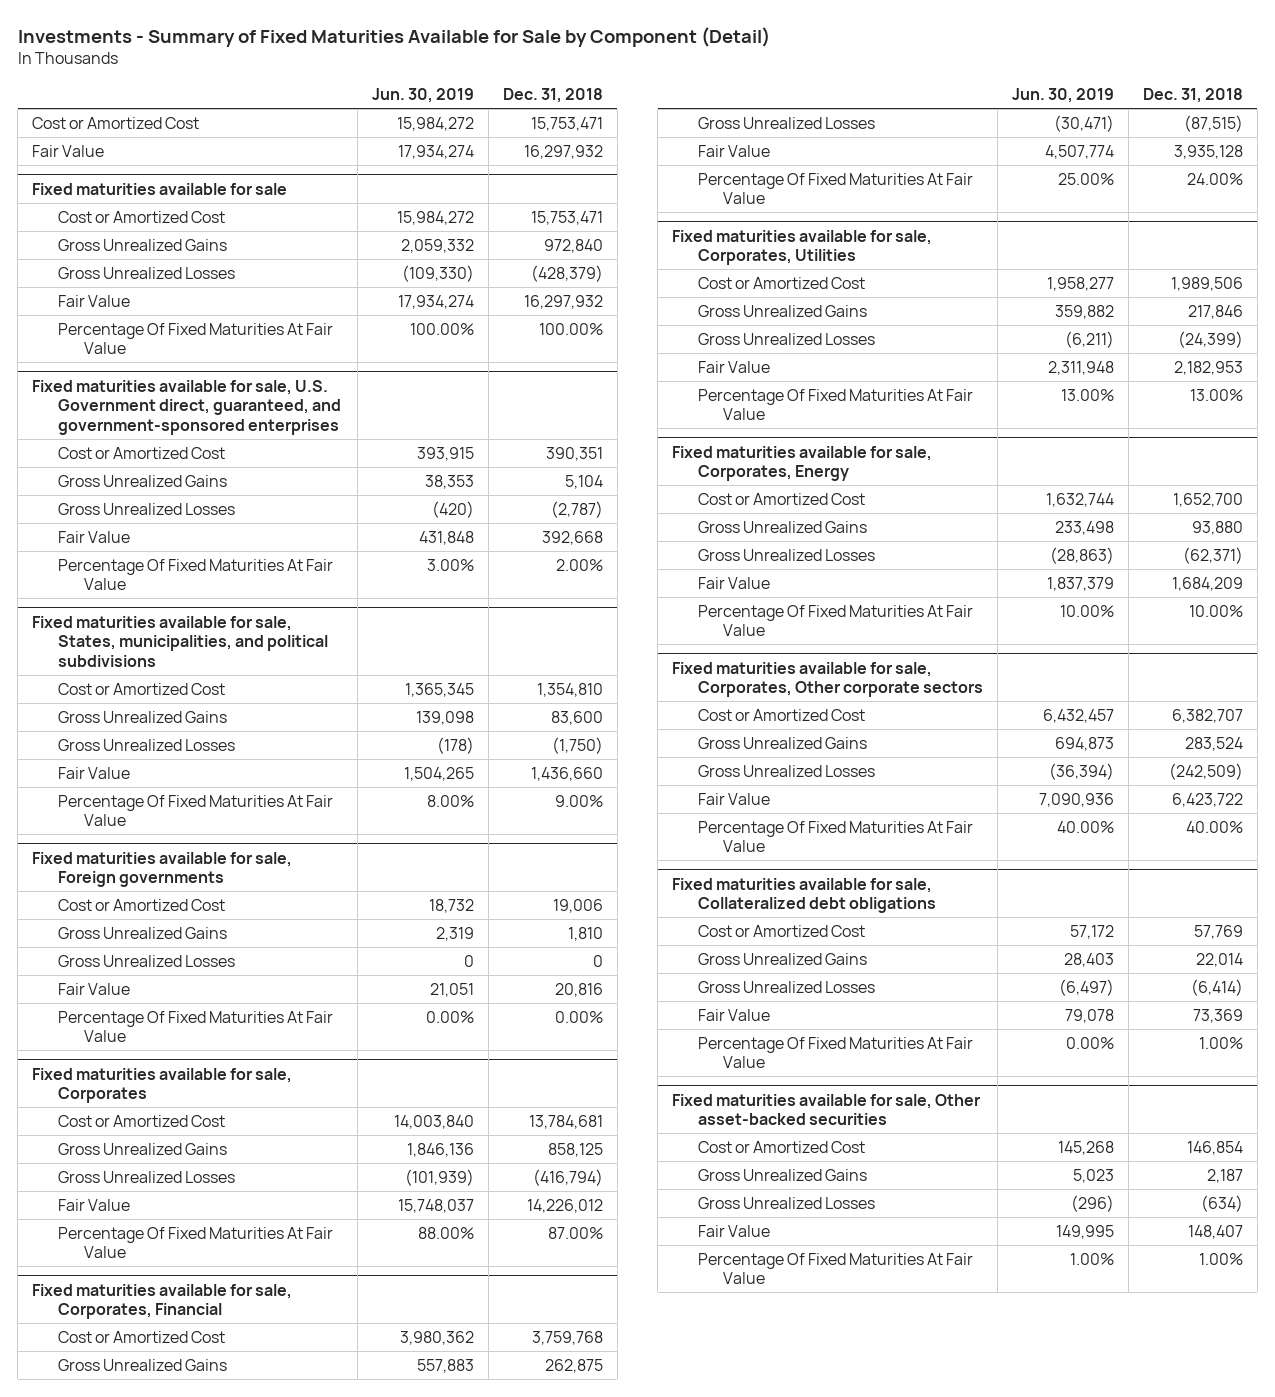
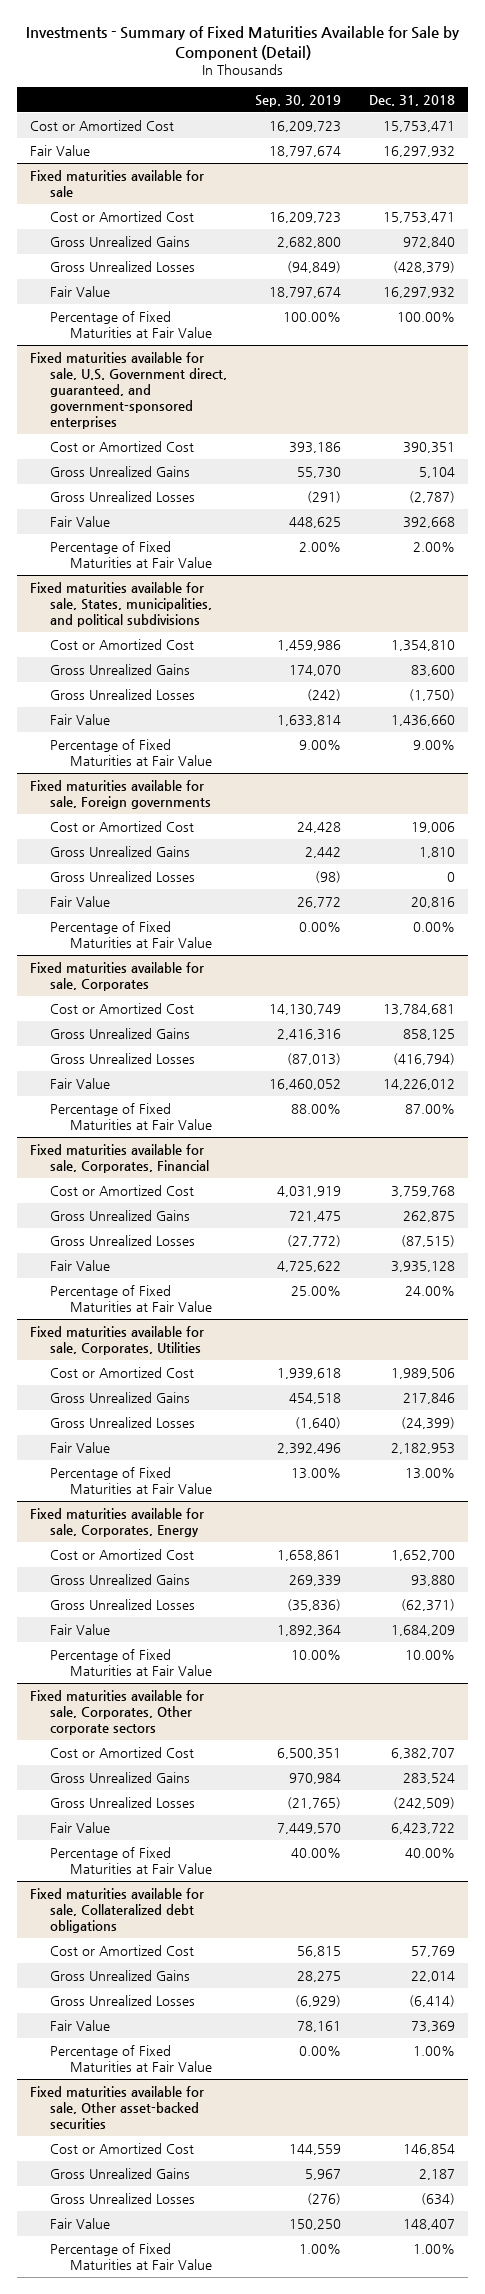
- | Jun. 30, 2019 | Dec. 31, 2018
+ | Sep. 30, 2019 | Dec. 31, 2018
@ Fixed maturities available for sale
- Percentage Of Fixed Maturities At Fair Value | 100.00% | 100.00%
+ Percentage of Fixed Maturities at Fair Value | 100.00% | 100.00%
@ Fixed maturities available for sale, U.S. Government direct, guaranteed, and government-sponsored enterprises
- Percentage Of Fixed Maturities At Fair Value | 3.00% | 2.00%
+ Percentage of Fixed Maturities at Fair Value | 2.00% | 2.00%
@ Fixed maturities available for sale, States, municipalities, and political subdivisions
- Percentage Of Fixed Maturities At Fair Value | 8.00% | 9.00%
+ Percentage of Fixed Maturities at Fair Value | 9.00% | 9.00%
@ Fixed maturities available for sale, Foreign governments
- Percentage Of Fixed Maturities At Fair Value | 0.00% | 0.00%
+ Percentage of Fixed Maturities at Fair Value | 0.00% | 0.00%
@ Fixed maturities available for sale, Corporates
- Percentage Of Fixed Maturities At Fair Value | 88.00% | 87.00%
+ Percentage of Fixed Maturities at Fair Value | 88.00% | 87.00%
@ Fixed maturities available for sale, Corporates, Financial
- Percentage Of Fixed Maturities At Fair Value | 25.00% | 24.00%
+ Percentage of Fixed Maturities at Fair Value | 25.00% | 24.00%
@ Fixed maturities available for sale, Corporates, Utilities
- Percentage Of Fixed Maturities At Fair Value | 13.00% | 13.00%
+ Percentage of Fixed Maturities at Fair Value | 13.00% | 13.00%
@ Fixed maturities available for sale, Corporates, Energy
- Percentage Of Fixed Maturities At Fair Value | 10.00% | 10.00%
+ Percentage of Fixed Maturities at Fair Value | 10.00% | 10.00%
@ Fixed maturities available for sale, Corporates, Other corporate sectors
- Percentage Of Fixed Maturities At Fair Value | 40.00% | 40.00%
+ Percentage of Fixed Maturities at Fair Value | 40.00% | 40.00%
@ Fixed maturities available for sale, Collateralized debt obligations
- Percentage Of Fixed Maturities At Fair Value | 0.00% | 1.00%
+ Percentage of Fixed Maturities at Fair Value | 0.00% | 1.00%
@ Fixed maturities available for sale, Other asset-backed securities
- Percentage Of Fixed Maturities At Fair Value | 1.00% | 1.00%
+ Percentage of Fixed Maturities at Fair Value | 1.00% | 1.00%

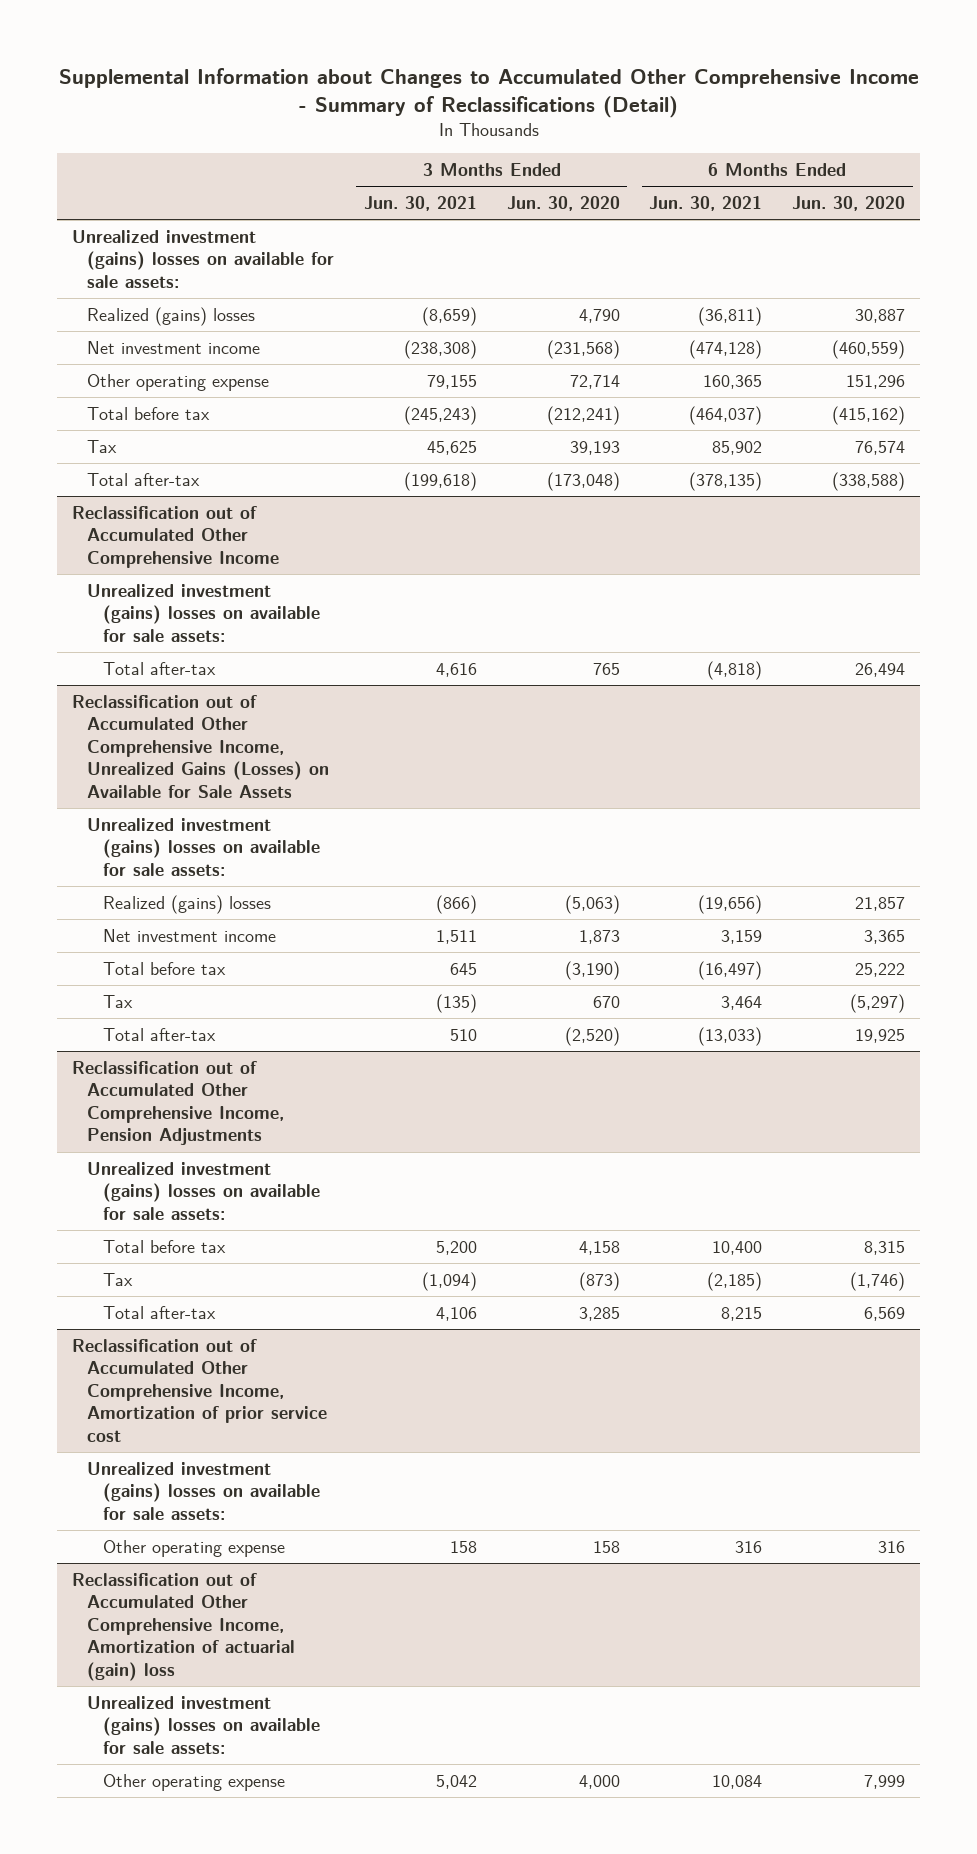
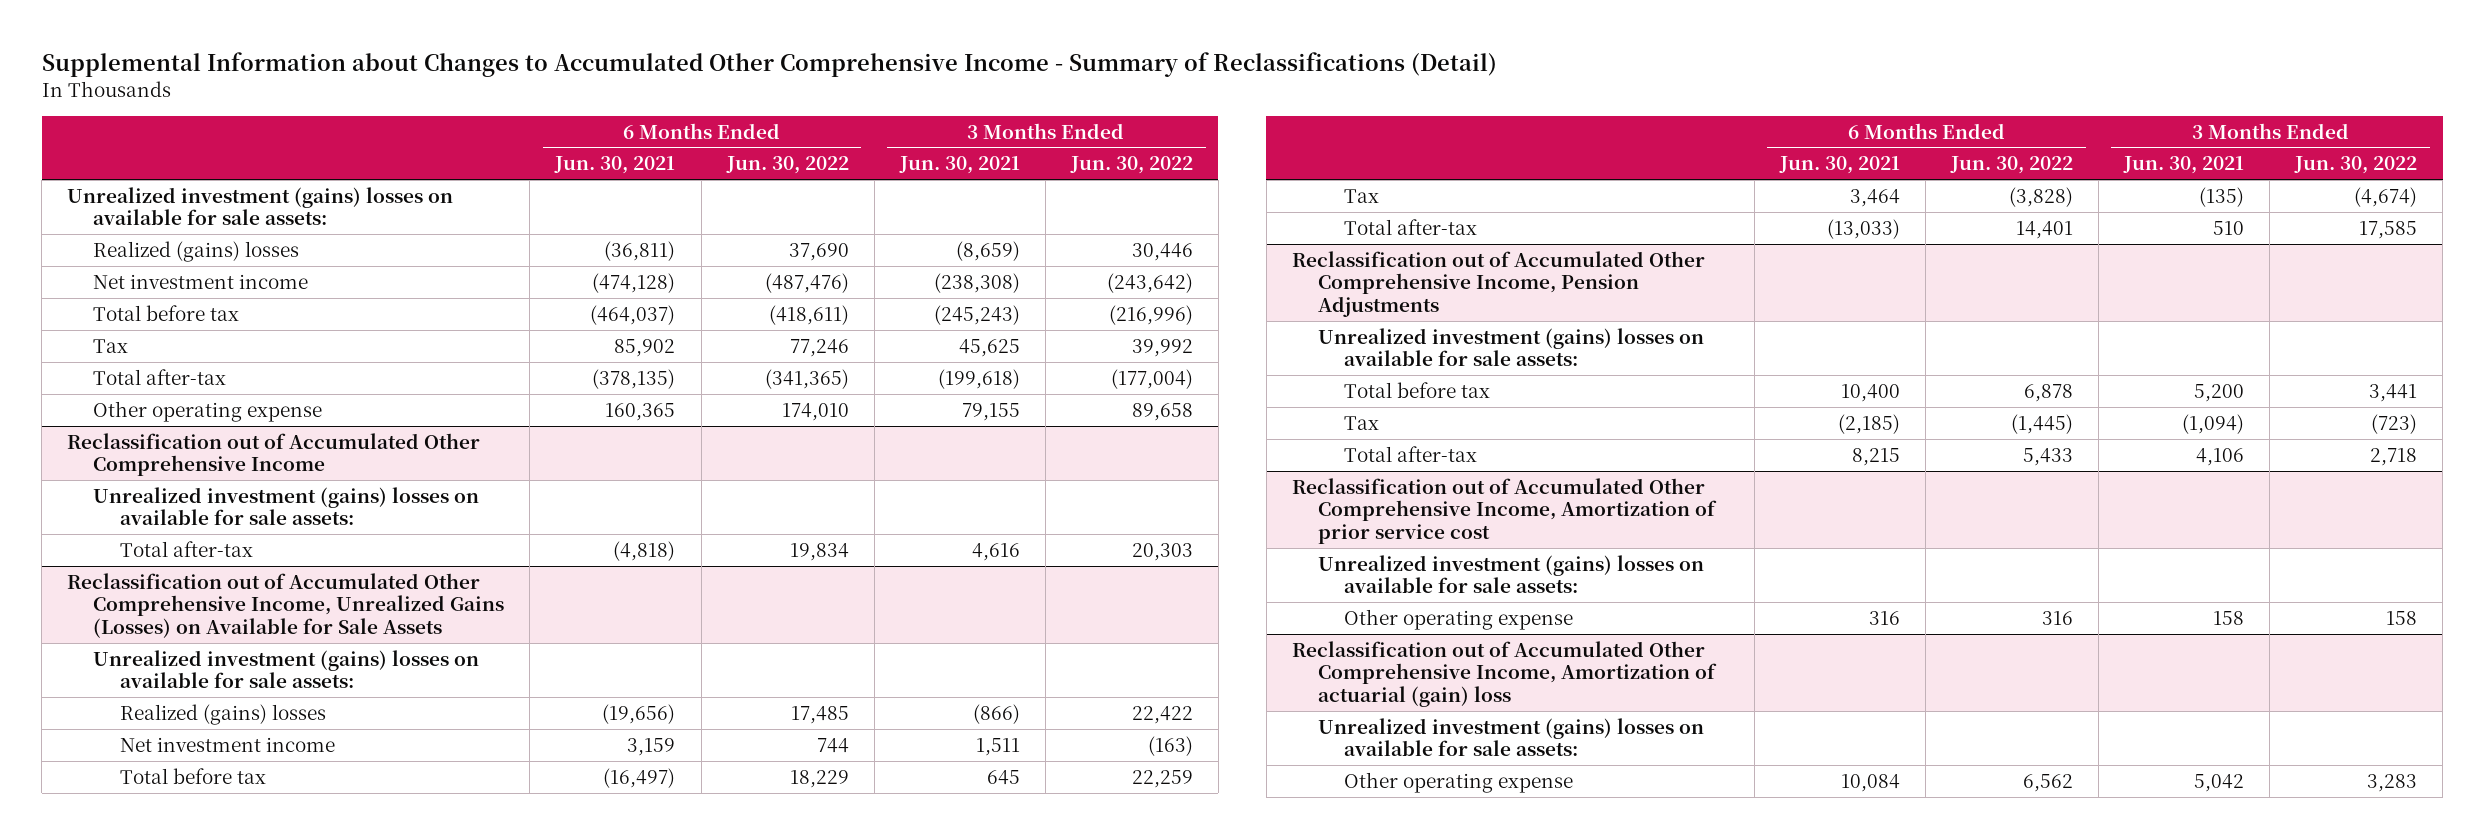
- | 3 Months Ended Jun. 30, 2021 | 3 Months Ended Jun. 30, 2020 | 6 Months Ended Jun. 30, 2021 | 6 Months Ended Jun. 30, 2020
+ | 6 Months Ended Jun. 30, 2021 | 6 Months Ended Jun. 30, 2022 | 3 Months Ended Jun. 30, 2021 | 3 Months Ended Jun. 30, 2022
moved down: Other operating expense | 160,365 | 174,010 | 79,155 | 89,658

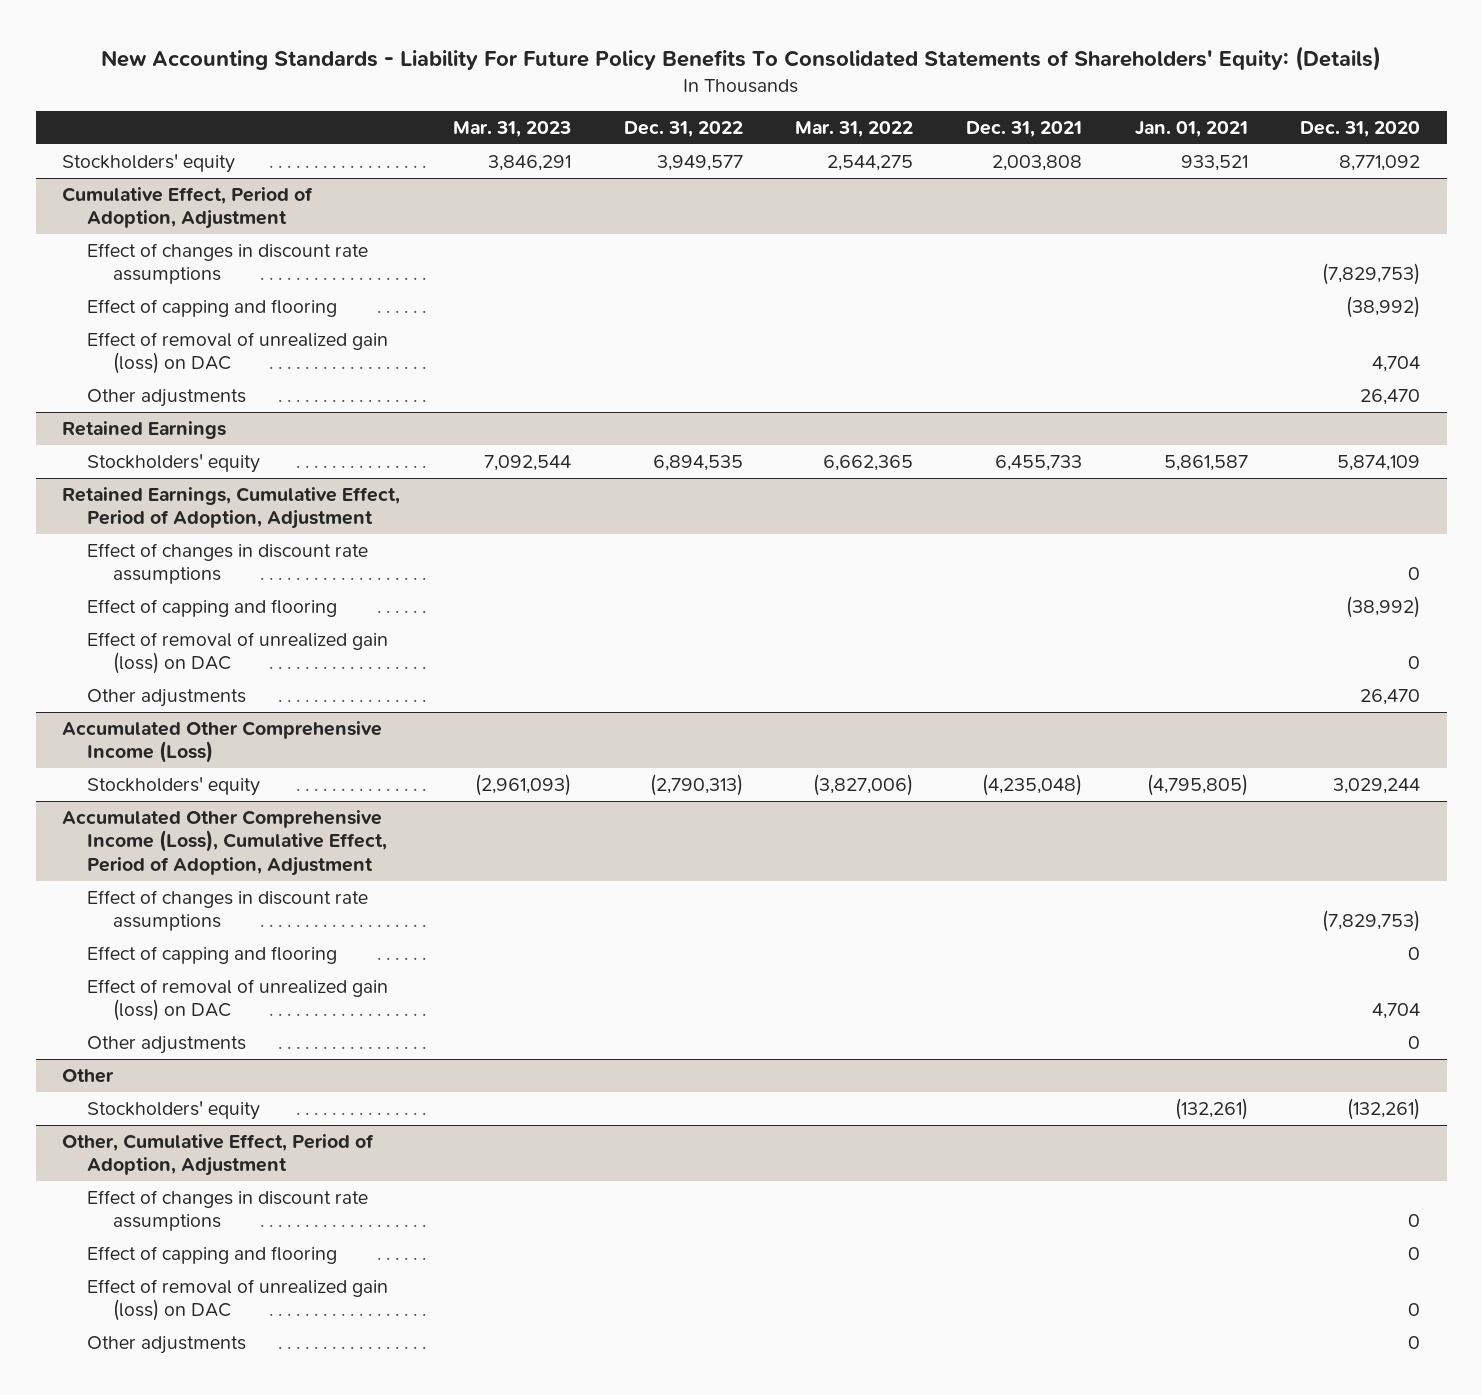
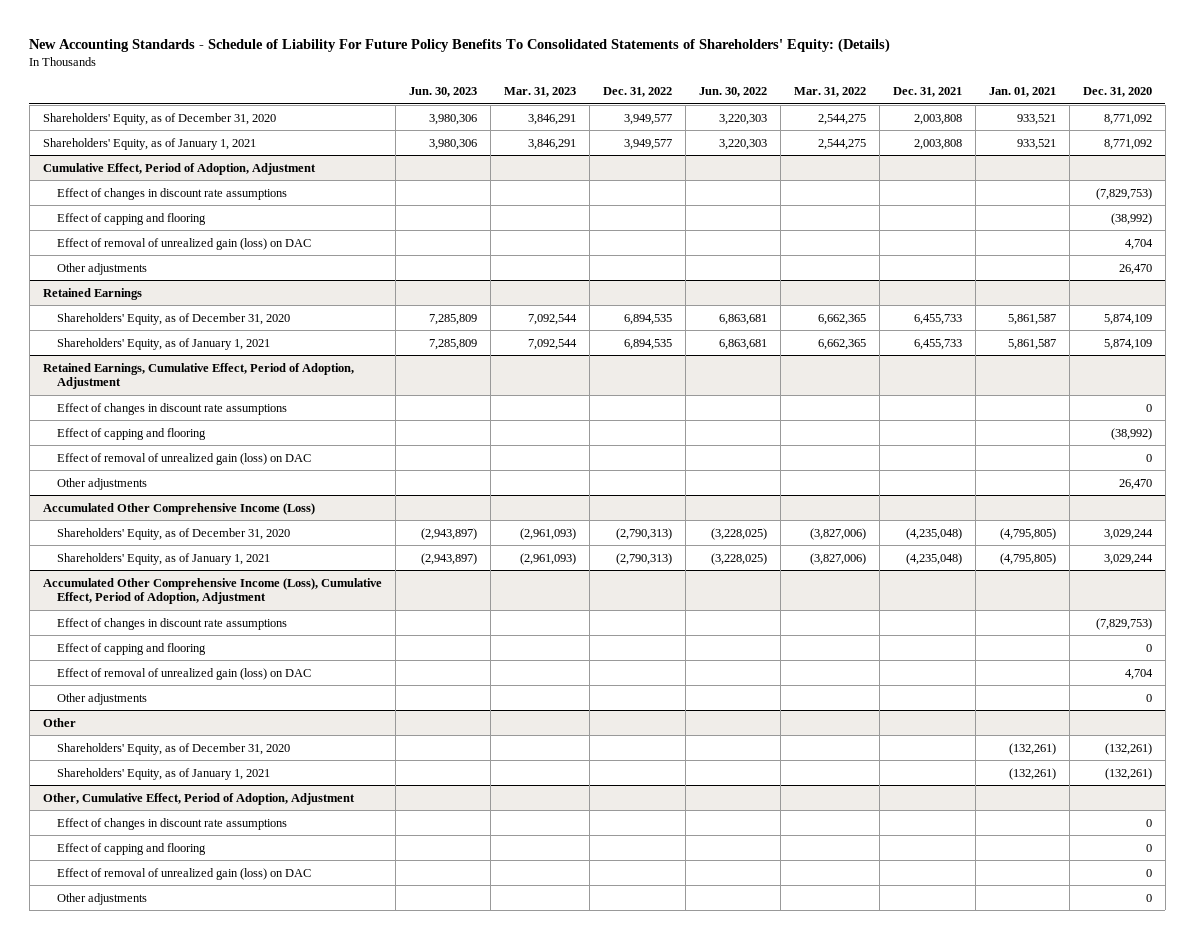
- New Accounting Standards - Liability For Future Policy Benefits To Consolidated Statements of Shareholders' Equity: (Details)
+ New Accounting Standards - Schedule of Liability For Future Policy Benefits To Consolidated Statements of Shareholders' Equity: (Details)
- | Mar. 31, 2023 | Dec. 31, 2022 | Mar. 31, 2022 | Dec. 31, 2021 | Jan. 01, 2021 | Dec. 31, 2020
+ | Jun. 30, 2023 | Mar. 31, 2023 | Dec. 31, 2022 | Jun. 30, 2022 | Mar. 31, 2022 | Dec. 31, 2021 | Jan. 01, 2021 | Dec. 31, 2020
- Stockholders' equity | 3,846,291 | 3,949,577 | 2,544,275 | 2,003,808 | 933,521 | 8,771,092
+ Shareholders' Equity, as of December 31, 2020 | 3,980,306 | 3,846,291 | 3,949,577 | 3,220,303 | 2,544,275 | 2,003,808 | 933,521 | 8,771,092
+ Shareholders' Equity, as of January 1, 2021 | 3,980,306 | 3,846,291 | 3,949,577 | 3,220,303 | 2,544,275 | 2,003,808 | 933,521 | 8,771,092
@ Retained Earnings
- Stockholders' equity | 7,092,544 | 6,894,535 | 6,662,365 | 6,455,733 | 5,861,587 | 5,874,109
+ Shareholders' Equity, as of December 31, 2020 | 7,285,809 | 7,092,544 | 6,894,535 | 6,863,681 | 6,662,365 | 6,455,733 | 5,861,587 | 5,874,109
+ Shareholders' Equity, as of January 1, 2021 | 7,285,809 | 7,092,544 | 6,894,535 | 6,863,681 | 6,662,365 | 6,455,733 | 5,861,587 | 5,874,109
@ Accumulated Other Comprehensive Income (Loss)
- Stockholders' equity | (2,961,093) | (2,790,313) | (3,827,006) | (4,235,048) | (4,795,805) | 3,029,244
+ Shareholders' Equity, as of December 31, 2020 | (2,943,897) | (2,961,093) | (2,790,313) | (3,228,025) | (3,827,006) | (4,235,048) | (4,795,805) | 3,029,244
+ Shareholders' Equity, as of January 1, 2021 | (2,943,897) | (2,961,093) | (2,790,313) | (3,228,025) | (3,827,006) | (4,235,048) | (4,795,805) | 3,029,244
@ Other
- Stockholders' equity | | | | | (132,261) | (132,261)
+ Shareholders' Equity, as of December 31, 2020 | | | | | | | (132,261) | (132,261)
+ Shareholders' Equity, as of January 1, 2021 | | | | | | | (132,261) | (132,261)

